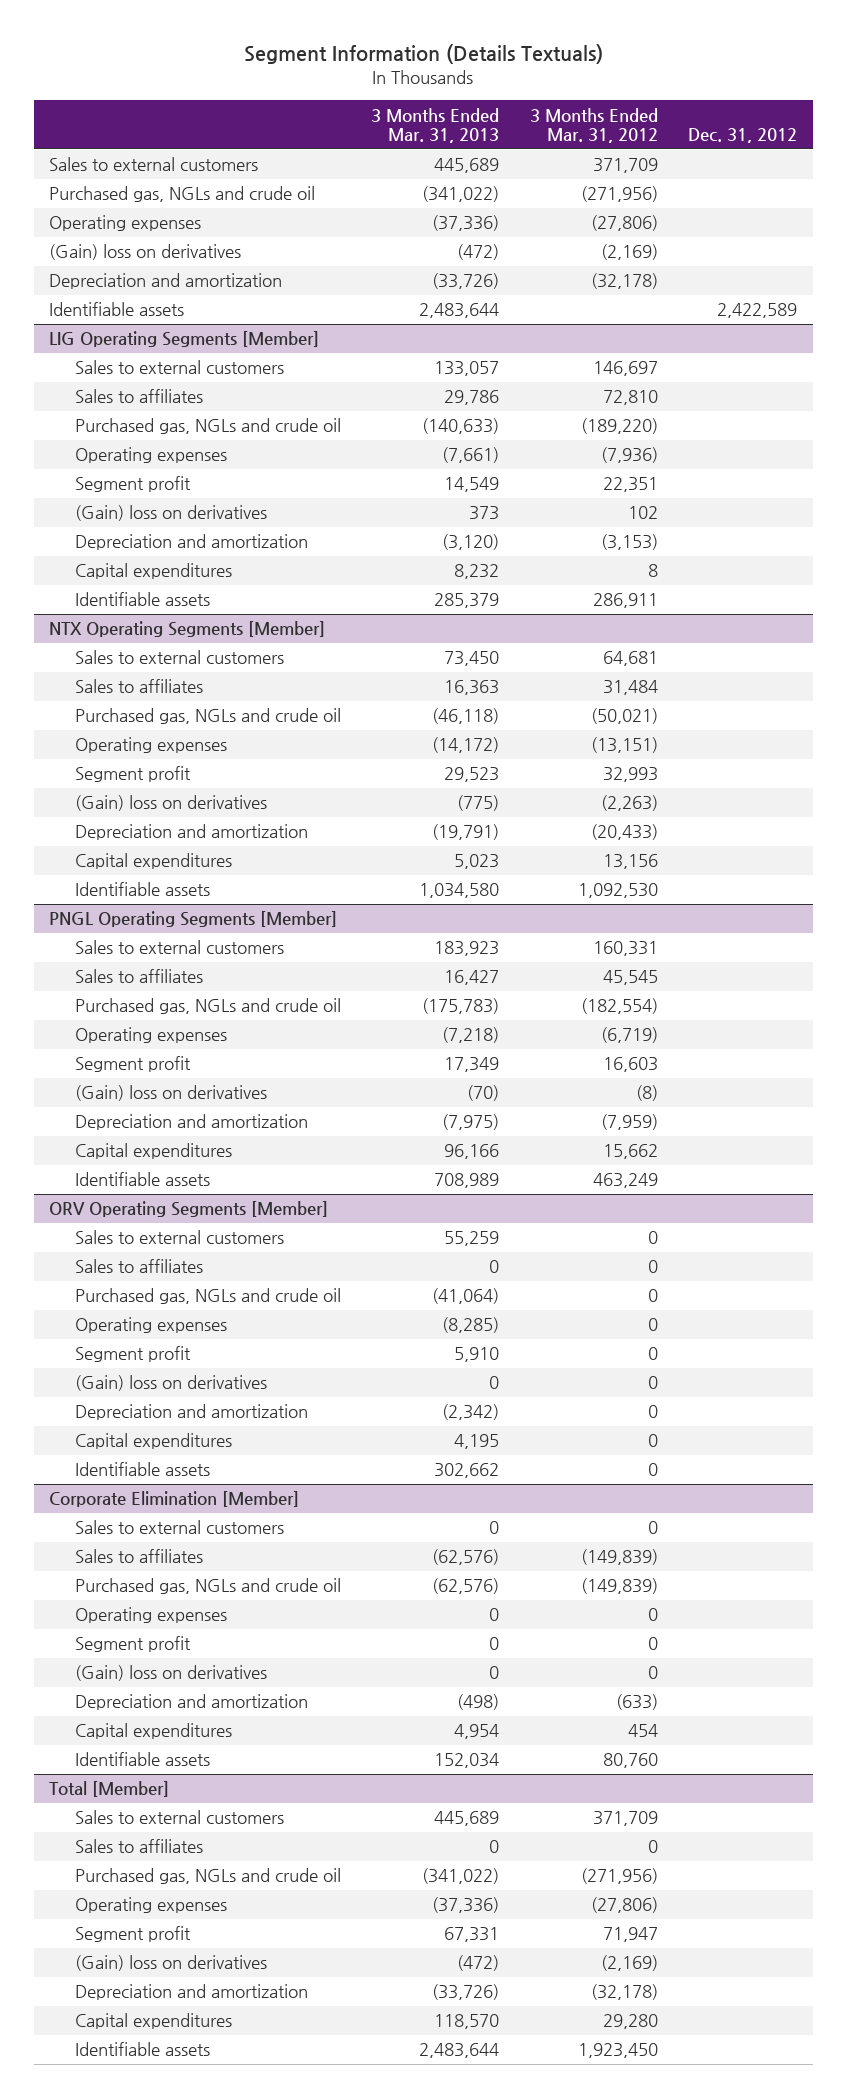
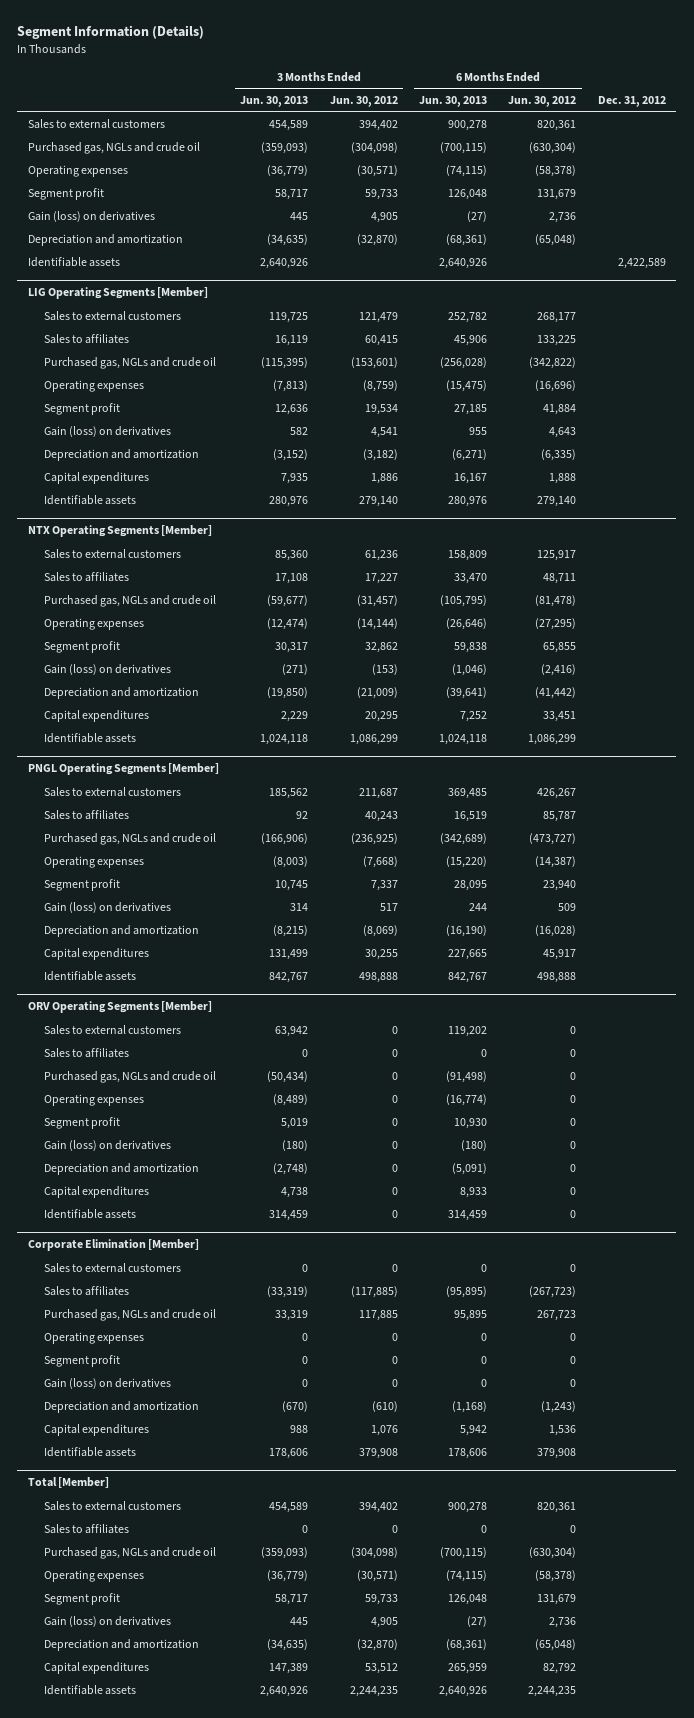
- Segment Information (Details Textuals)
+ Segment Information (Details)
- | 3 Months Ended Mar. 31, 2013 | 3 Months Ended Mar. 31, 2012 | Dec. 31, 2012
+ | 3 Months Ended Jun. 30, 2013 | 3 Months Ended Jun. 30, 2012 | 6 Months Ended Jun. 30, 2013 | 6 Months Ended Jun. 30, 2012 | Dec. 31, 2012
- (Gain) loss on derivatives | (472) | (2,169) |
+ Segment profit | 58,717 | 59,733 | 126,048 | 131,679 |
+ Gain (loss) on derivatives | 445 | 4,905 | (27) | 2,736 |
@ LIG Operating Segments [Member]
- (Gain) loss on derivatives | 373 | 102 |
+ Gain (loss) on derivatives | 582 | 4,541 | 955 | 4,643 |
@ NTX Operating Segments [Member]
- (Gain) loss on derivatives | (775) | (2,263) |
+ Gain (loss) on derivatives | (271) | (153) | (1,046) | (2,416) |
@ PNGL Operating Segments [Member]
- (Gain) loss on derivatives | (70) | (8) |
+ Gain (loss) on derivatives | 314 | 517 | 244 | 509 |
@ ORV Operating Segments [Member]
- (Gain) loss on derivatives | 0 | 0 |
+ Gain (loss) on derivatives | (180) | 0 | (180) | 0 |
@ Corporate Elimination [Member]
- (Gain) loss on derivatives | 0 | 0 |
+ Gain (loss) on derivatives | 0 | 0 | 0 | 0 |
@ Total [Member]
- (Gain) loss on derivatives | (472) | (2,169) |
+ Gain (loss) on derivatives | 445 | 4,905 | (27) | 2,736 |

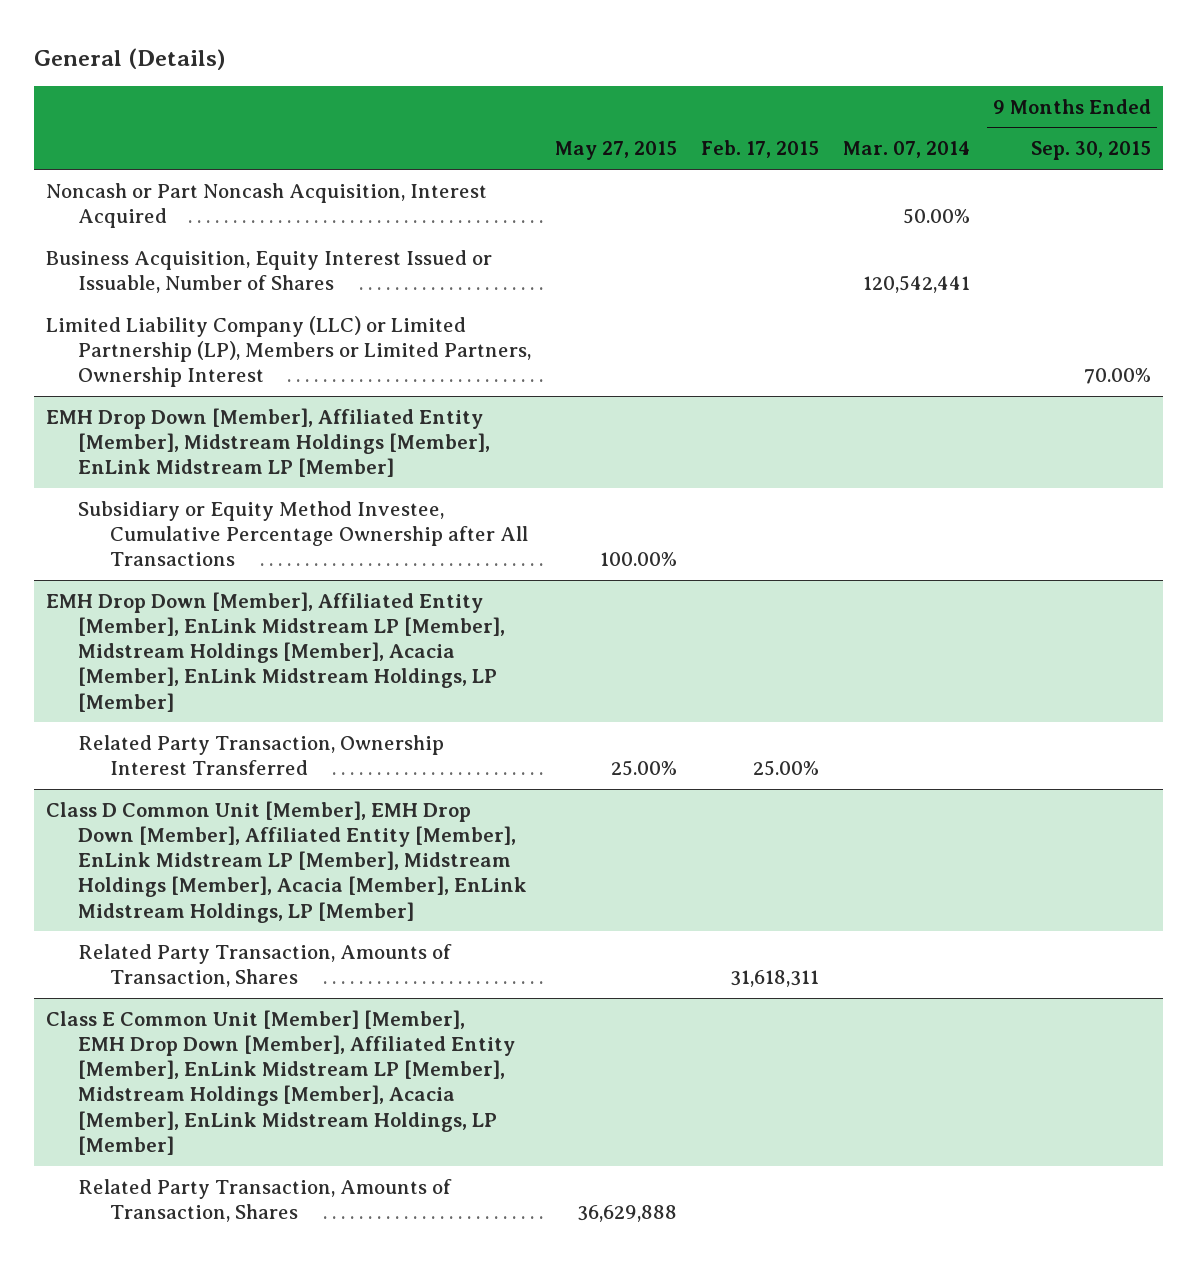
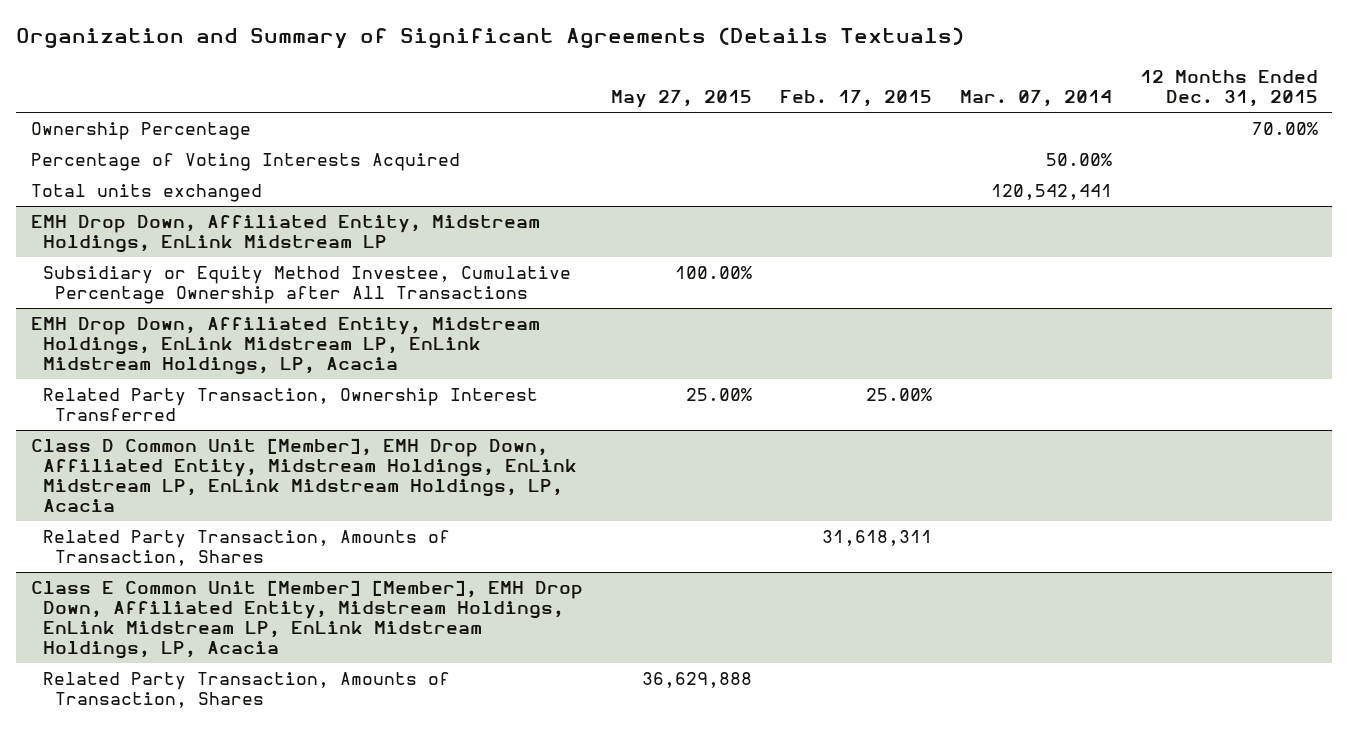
- General (Details)
+ Organization and Summary of Significant Agreements (Details Textuals)
- | May 27, 2015 | Feb. 17, 2015 | Mar. 07, 2014 | 9 Months Ended Sep. 30, 2015
+ | May 27, 2015 | Feb. 17, 2015 | Mar. 07, 2014 | 12 Months Ended Dec. 31, 2015
- Noncash or Part Noncash Acquisition, Interest Acquired | | | 50.00% |
- Business Acquisition, Equity Interest Issued or Issuable, Number of Shares | | | 120,542,441 |
- Limited Liability Company (LLC) or Limited Partnership (LP), Members or Limited Partners, Ownership Interest | | | | 70.00%
- EMH Drop Down [Member], Affiliated Entity [Member], Midstream Holdings [Member], EnLink Midstream LP [Member]
+ Ownership Percentage | | | | 70.00%
+ Percentage of Voting Interests Acquired | | | 50.00% |
+ Total units exchanged | | | 120,542,441 |
+ EMH Drop Down, Affiliated Entity, Midstream Holdings, EnLink Midstream LP
- EMH Drop Down [Member], Affiliated Entity [Member], EnLink Midstream LP [Member], Midstream Holdings [Member], Acacia [Member], EnLink Midstream Holdings, LP [Member]
+ EMH Drop Down, Affiliated Entity, Midstream Holdings, EnLink Midstream LP, EnLink Midstream Holdings, LP, Acacia
- Class D Common Unit [Member], EMH Drop Down [Member], Affiliated Entity [Member], EnLink Midstream LP [Member], Midstream Holdings [Member], Acacia [Member], EnLink Midstream Holdings, LP [Member]
+ Class D Common Unit [Member], EMH Drop Down, Affiliated Entity, Midstream Holdings, EnLink Midstream LP, EnLink Midstream Holdings, LP, Acacia
- Class E Common Unit [Member] [Member], EMH Drop Down [Member], Affiliated Entity [Member], EnLink Midstream LP [Member], Midstream Holdings [Member], Acacia [Member], EnLink Midstream Holdings, LP [Member]
+ Class E Common Unit [Member] [Member], EMH Drop Down, Affiliated Entity, Midstream Holdings, EnLink Midstream LP, EnLink Midstream Holdings, LP, Acacia

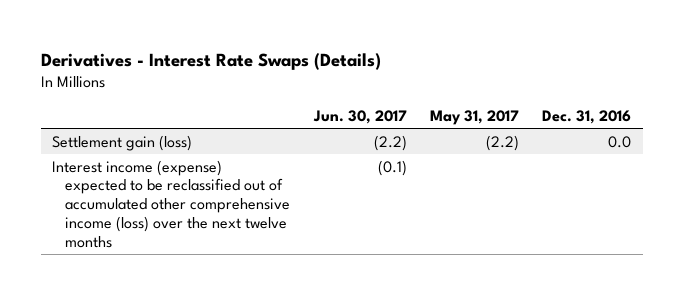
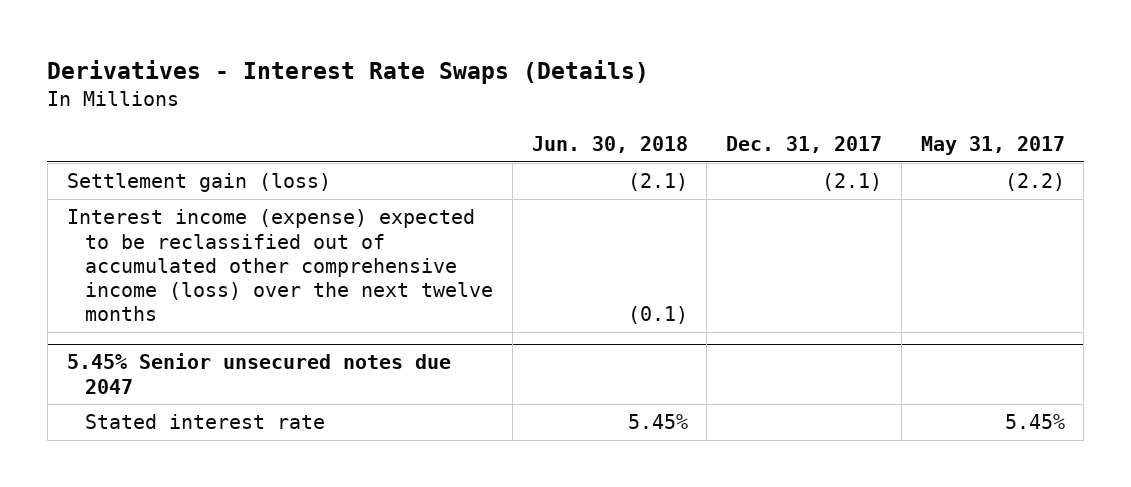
- | Jun. 30, 2017 | May 31, 2017 | Dec. 31, 2016
+ | Jun. 30, 2018 | Dec. 31, 2017 | May 31, 2017
+ 5.45% Senior unsecured notes due 2047
+ Stated interest rate | 5.45% | | 5.45%

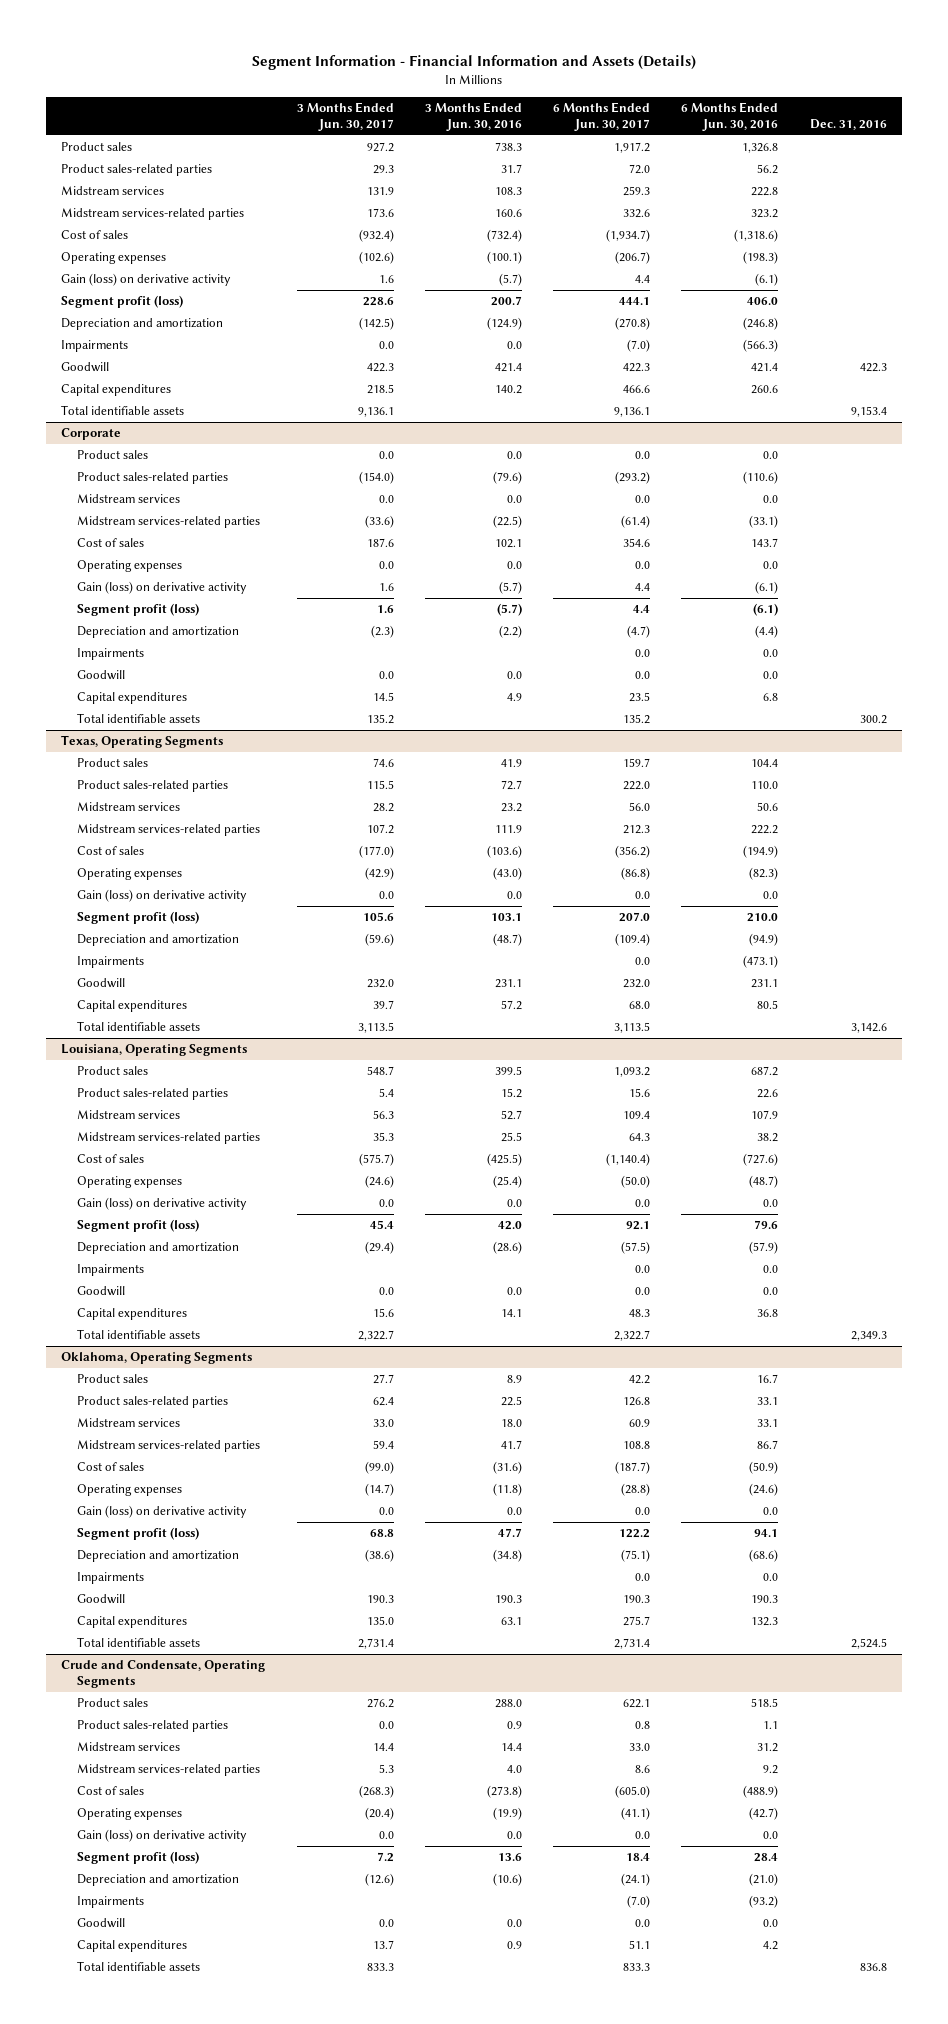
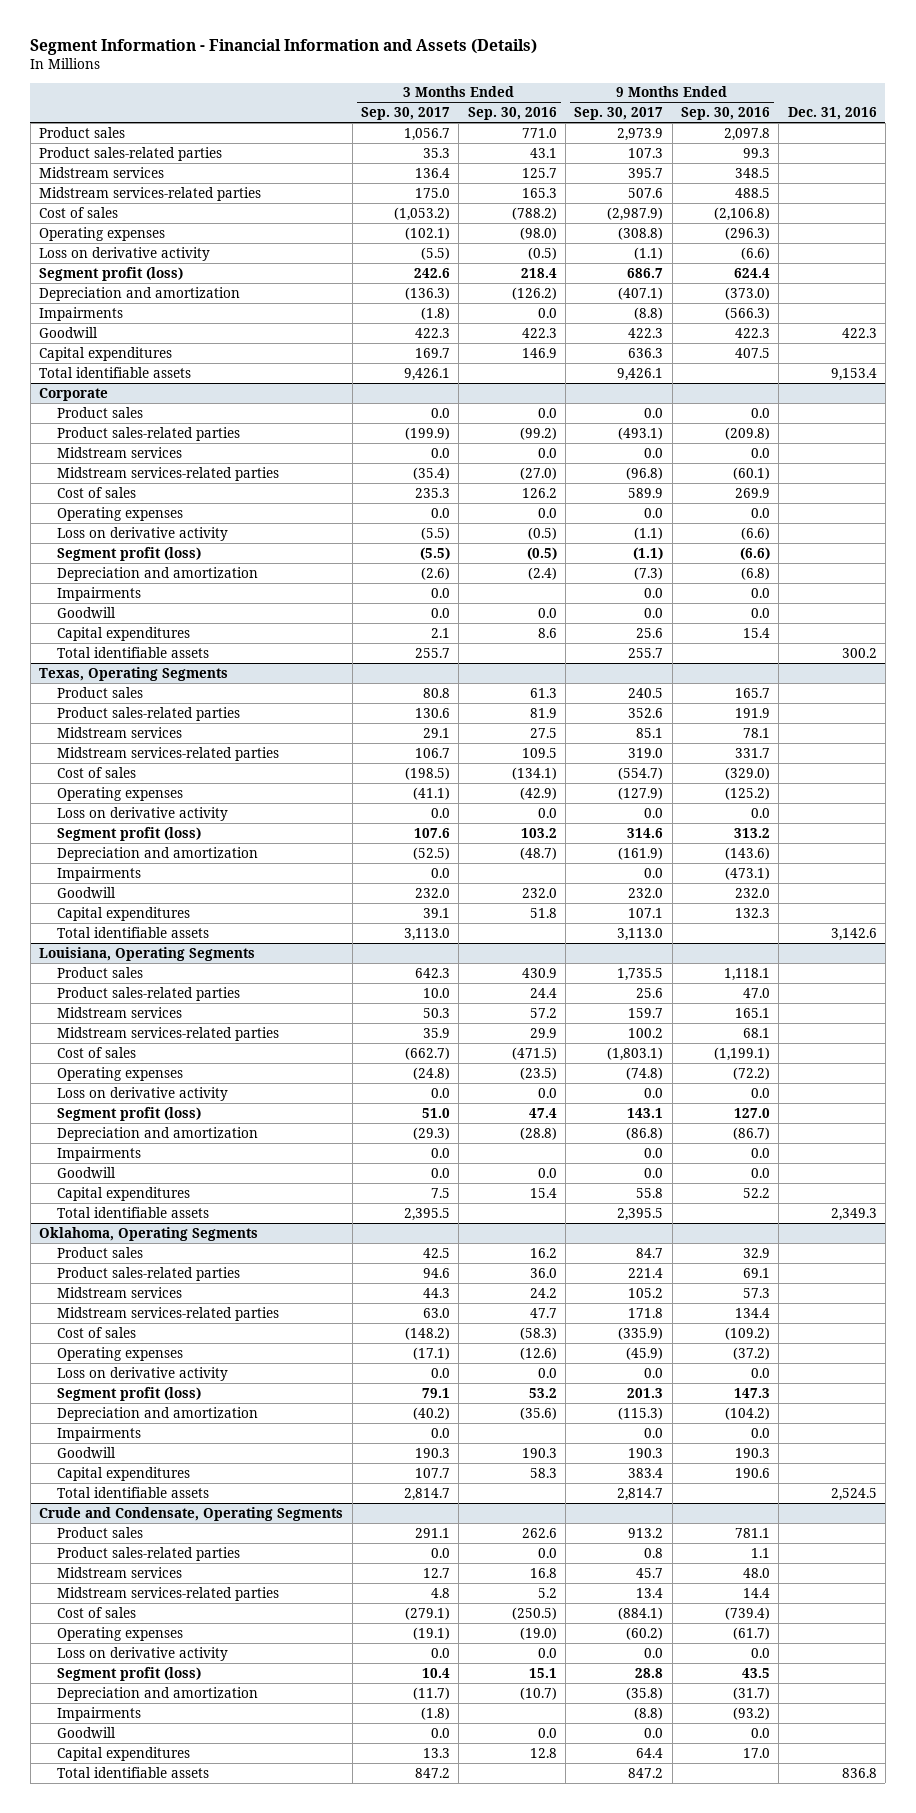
- | 3 Months Ended Jun. 30, 2017 | 3 Months Ended Jun. 30, 2016 | 6 Months Ended Jun. 30, 2017 | 6 Months Ended Jun. 30, 2016 | Dec. 31, 2016
+ | 3 Months Ended Sep. 30, 2017 | 3 Months Ended Sep. 30, 2016 | 9 Months Ended Sep. 30, 2017 | 9 Months Ended Sep. 30, 2016 | Dec. 31, 2016
- Gain (loss) on derivative activity | 1.6 | (5.7) | 4.4 | (6.1) |
+ Loss on derivative activity | (5.5) | (0.5) | (1.1) | (6.6) |
@ Corporate
- Gain (loss) on derivative activity | 1.6 | (5.7) | 4.4 | (6.1) |
+ Loss on derivative activity | (5.5) | (0.5) | (1.1) | (6.6) |
@ Texas, Operating Segments
- Gain (loss) on derivative activity | 0.0 | 0.0 | 0.0 | 0.0 |
+ Loss on derivative activity | 0.0 | 0.0 | 0.0 | 0.0 |
@ Louisiana, Operating Segments
- Gain (loss) on derivative activity | 0.0 | 0.0 | 0.0 | 0.0 |
+ Loss on derivative activity | 0.0 | 0.0 | 0.0 | 0.0 |
@ Oklahoma, Operating Segments
- Gain (loss) on derivative activity | 0.0 | 0.0 | 0.0 | 0.0 |
+ Loss on derivative activity | 0.0 | 0.0 | 0.0 | 0.0 |
@ Crude and Condensate, Operating Segments
- Gain (loss) on derivative activity | 0.0 | 0.0 | 0.0 | 0.0 |
+ Loss on derivative activity | 0.0 | 0.0 | 0.0 | 0.0 |

